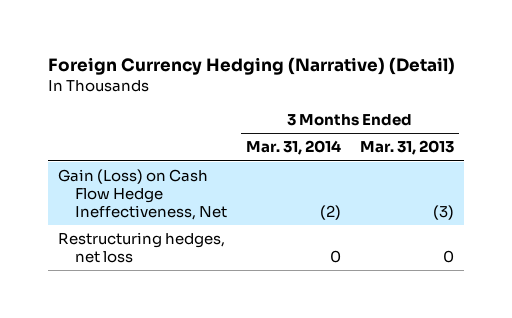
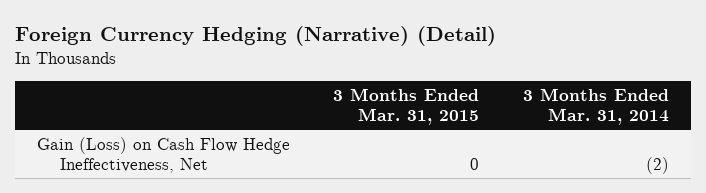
- | 3 Months Ended Mar. 31, 2014 | 3 Months Ended Mar. 31, 2013
+ | 3 Months Ended Mar. 31, 2015 | 3 Months Ended Mar. 31, 2014
- Restructuring hedges, net loss | 0 | 0

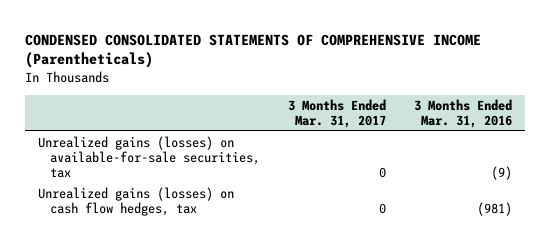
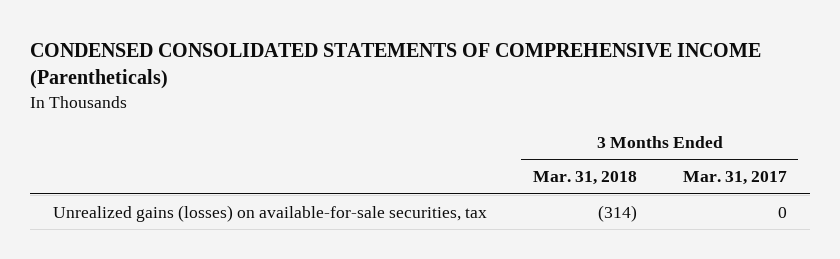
- | 3 Months Ended Mar. 31, 2017 | 3 Months Ended Mar. 31, 2016
+ | 3 Months Ended Mar. 31, 2018 | 3 Months Ended Mar. 31, 2017
- Unrealized gains (losses) on cash flow hedges, tax | 0 | (981)

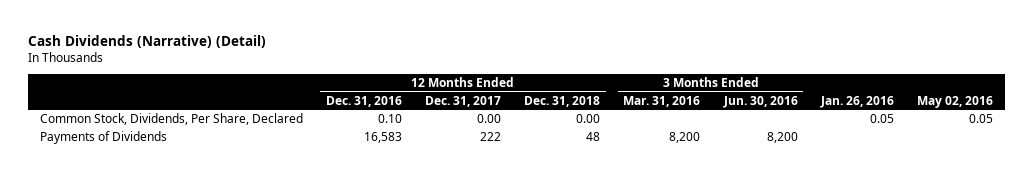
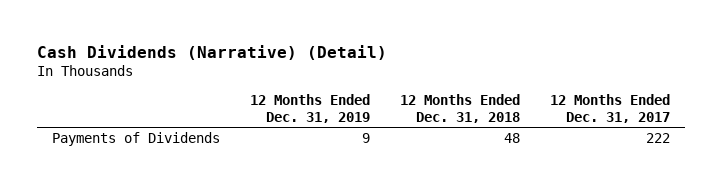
- | 12 Months Ended Dec. 31, 2016 | 12 Months Ended Dec. 31, 2017 | 12 Months Ended Dec. 31, 2018 | 3 Months Ended Mar. 31, 2016 | 3 Months Ended Jun. 30, 2016 | Jan. 26, 2016 | May 02, 2016
+ | 12 Months Ended Dec. 31, 2019 | 12 Months Ended Dec. 31, 2018 | 12 Months Ended Dec. 31, 2017
- Common Stock, Dividends, Per Share, Declared | 0.10 | 0.00 | 0.00 | | | 0.05 | 0.05

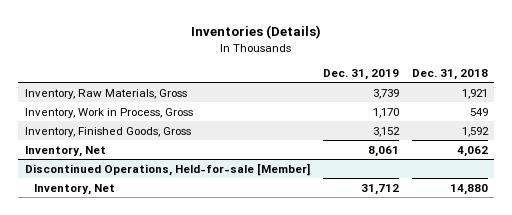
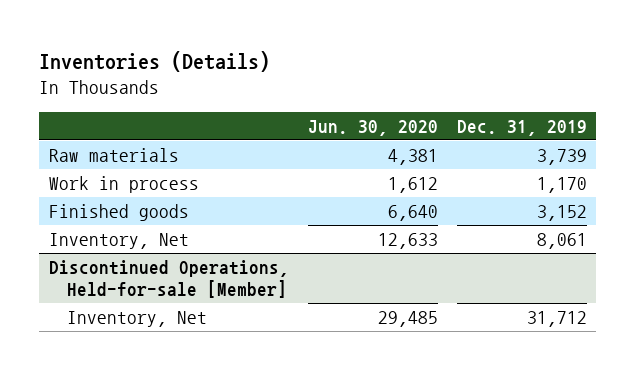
- | Dec. 31, 2019 | Dec. 31, 2018
+ | Jun. 30, 2020 | Dec. 31, 2019
- Inventory, Raw Materials, Gross | 3,739 | 1,921
- Inventory, Work in Process, Gross | 1,170 | 549
- Inventory, Finished Goods, Gross | 3,152 | 1,592
+ Raw materials | 4,381 | 3,739
+ Work in process | 1,612 | 1,170
+ Finished goods | 6,640 | 3,152

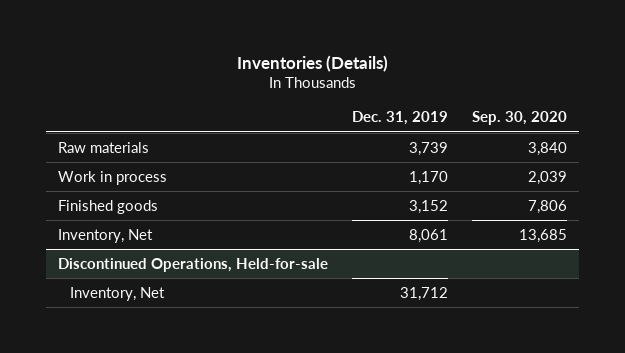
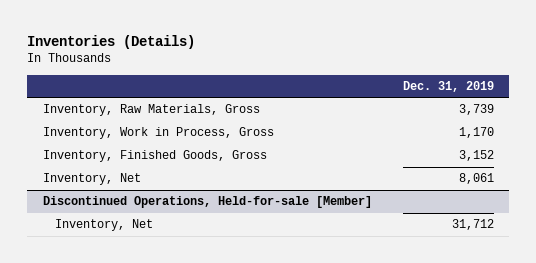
- | Dec. 31, 2019 | Sep. 30, 2020
+ | Dec. 31, 2019
- Raw materials | 3,739 | 3,840
- Work in process | 1,170 | 2,039
- Finished goods | 3,152 | 7,806
+ Inventory, Raw Materials, Gross | 3,739
+ Inventory, Work in Process, Gross | 1,170
+ Inventory, Finished Goods, Gross | 3,152
- Discontinued Operations, Held-for-sale
+ Discontinued Operations, Held-for-sale [Member]

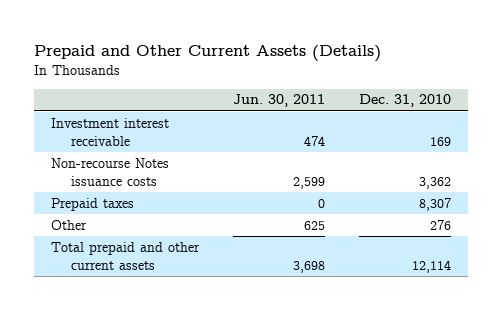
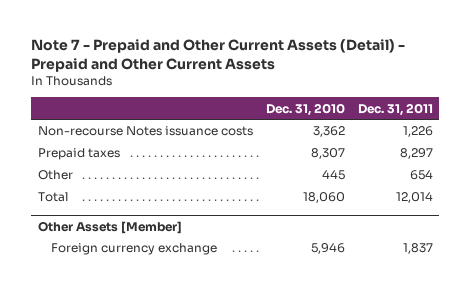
- Prepaid and Other Current Assets (Details)
+ Note 7 - Prepaid and Other Current Assets (Detail) - Prepaid and Other Current Assets
- | Jun. 30, 2011 | Dec. 31, 2010
+ | Dec. 31, 2010 | Dec. 31, 2011
- Investment interest receivable | 474 | 169
- Other | 625 | 276
- Total prepaid and other current assets | 3,698 | 12,114
+ Other | 445 | 654
+ Total | 18,060 | 12,014
+ Other Assets [Member]
+ Foreign currency exchange | 5,946 | 1,837

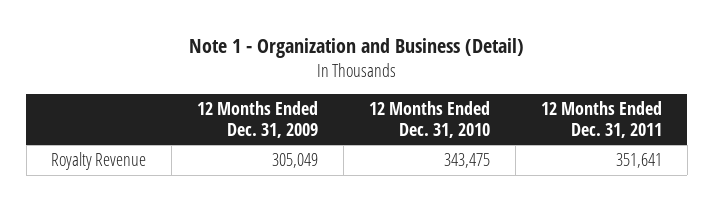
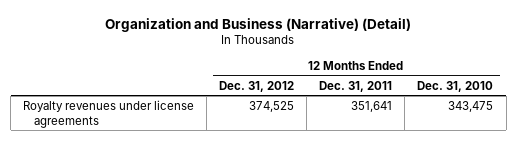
- Note 1 - Organization and Business (Detail)
+ Organization and Business (Narrative) (Detail)
- | 12 Months Ended Dec. 31, 2009 | 12 Months Ended Dec. 31, 2010 | 12 Months Ended Dec. 31, 2011
+ | 12 Months Ended Dec. 31, 2012 | 12 Months Ended Dec. 31, 2011 | 12 Months Ended Dec. 31, 2010
- Royalty Revenue | 305,049 | 343,475 | 351,641
+ Royalty revenues under license agreements | 374,525 | 351,641 | 343,475

